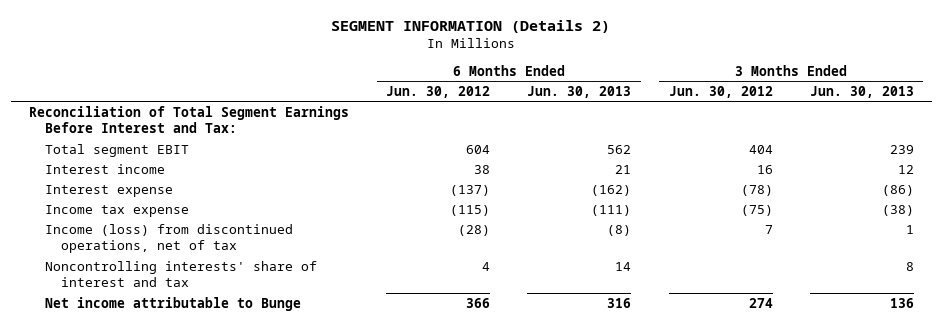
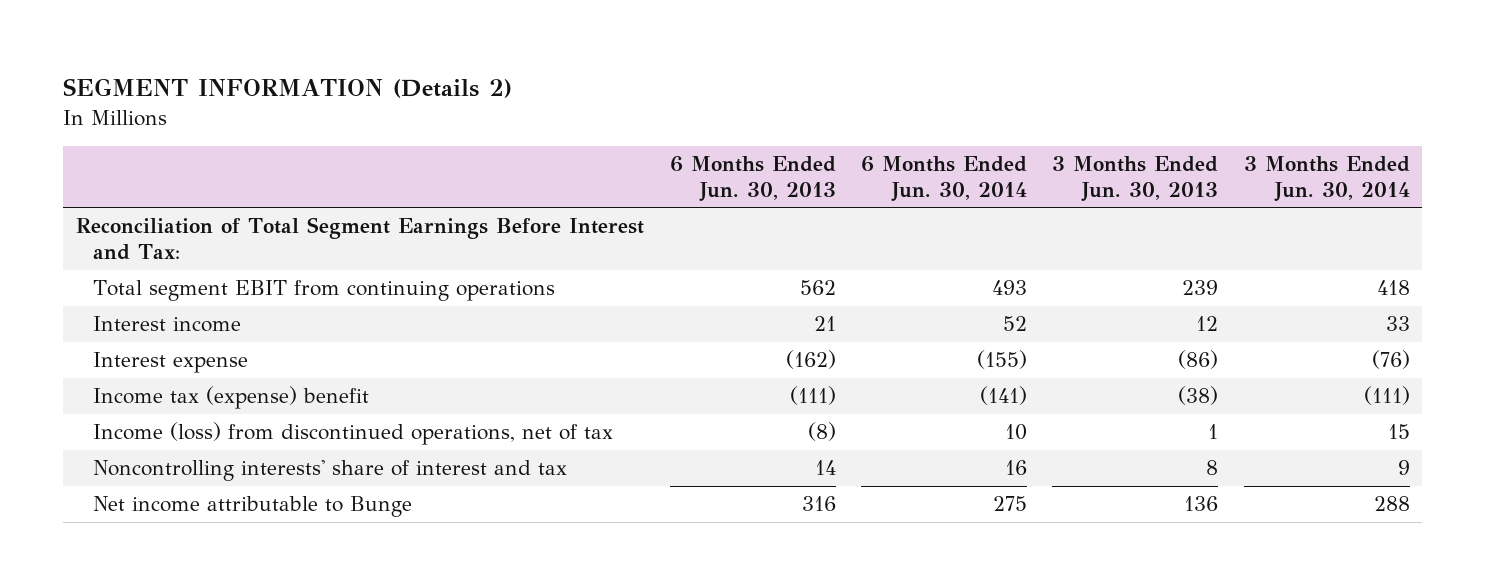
- | 6 Months Ended Jun. 30, 2012 | 6 Months Ended Jun. 30, 2013 | 3 Months Ended Jun. 30, 2012 | 3 Months Ended Jun. 30, 2013
+ | 6 Months Ended Jun. 30, 2013 | 6 Months Ended Jun. 30, 2014 | 3 Months Ended Jun. 30, 2013 | 3 Months Ended Jun. 30, 2014
- Total segment EBIT | 604 | 562 | 404 | 239
+ Total segment EBIT from continuing operations | 562 | 493 | 239 | 418
- Income tax expense | (115) | (111) | (75) | (38)
+ Income tax (expense) benefit | (111) | (141) | (38) | (111)

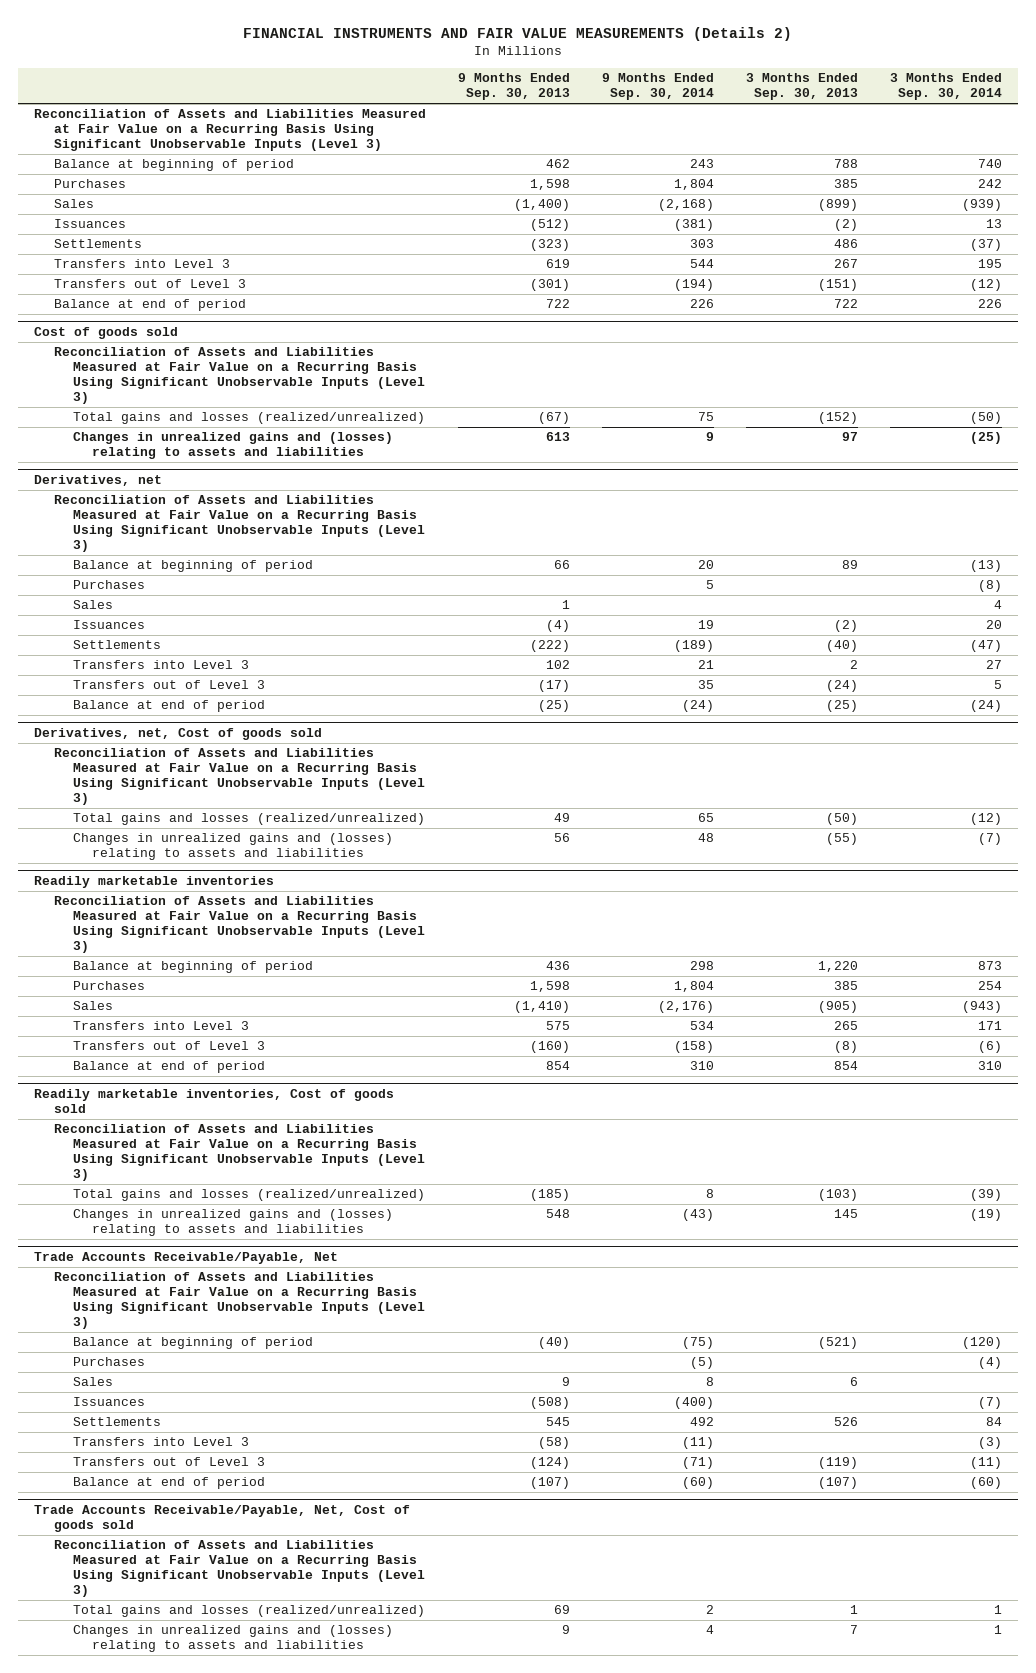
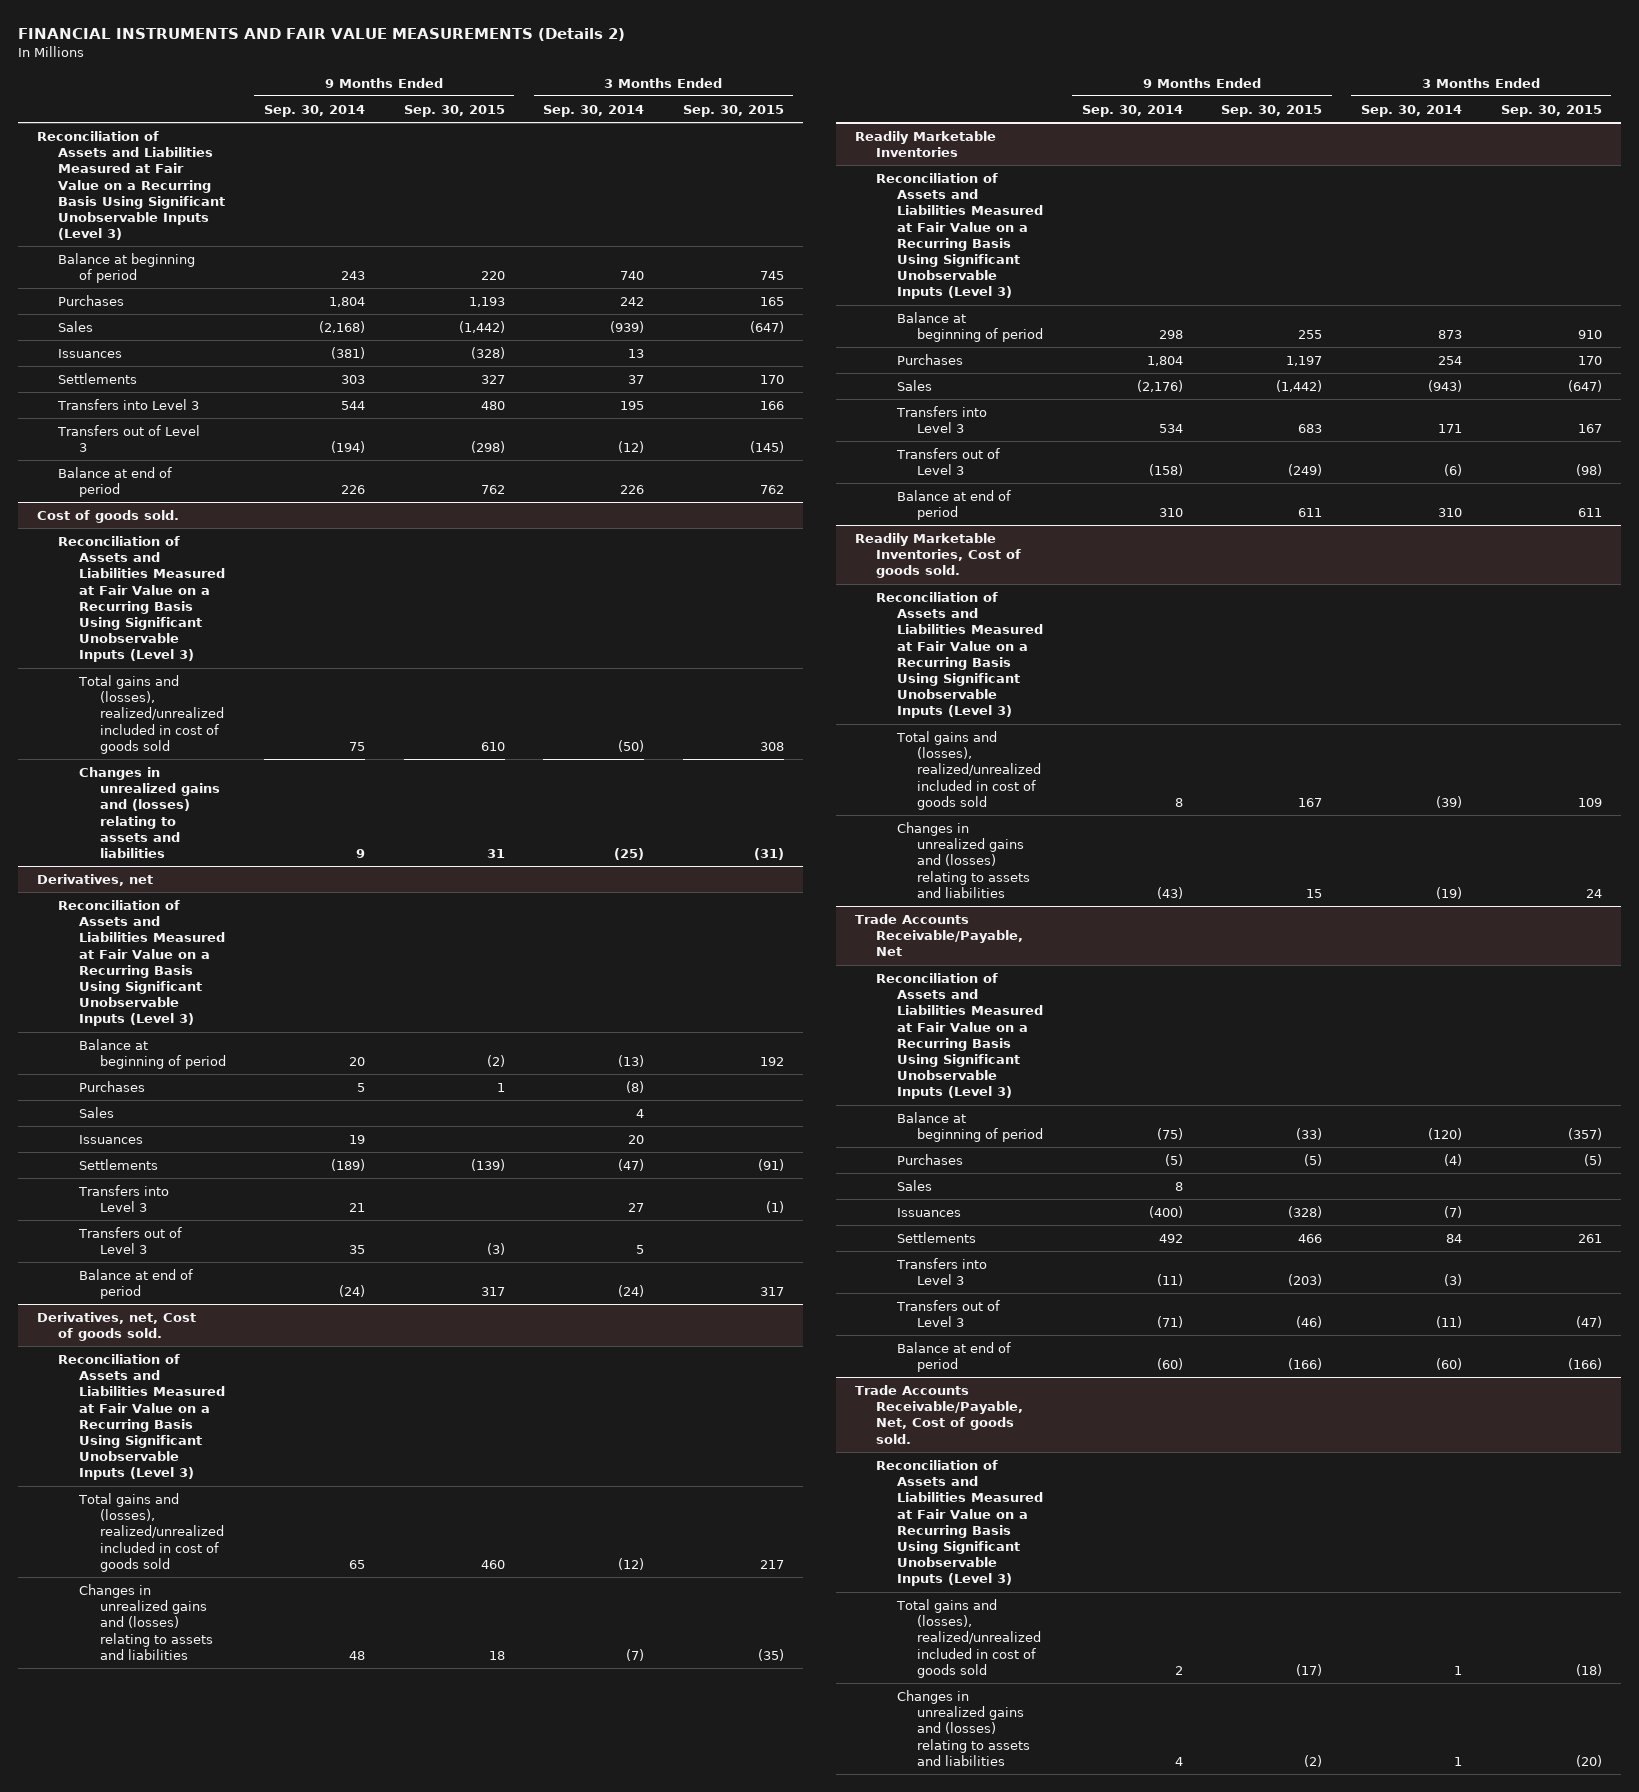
- | 9 Months Ended Sep. 30, 2013 | 9 Months Ended Sep. 30, 2014 | 3 Months Ended Sep. 30, 2013 | 3 Months Ended Sep. 30, 2014
+ | 9 Months Ended Sep. 30, 2014 | 9 Months Ended Sep. 30, 2015 | 3 Months Ended Sep. 30, 2014 | 3 Months Ended Sep. 30, 2015
- Settlements | (323) | 303 | 486 | (37)
+ Settlements | 303 | 327 | 37 | 170
- Cost of goods sold
+ Cost of goods sold.
- Total gains and losses (realized/unrealized) | (67) | 75 | (152) | (50)
+ Total gains and (losses), realized/unrealized included in cost of goods sold | 75 | 610 | (50) | 308
- Derivatives, net, Cost of goods sold
+ Derivatives, net, Cost of goods sold.
- Total gains and losses (realized/unrealized) | 49 | 65 | (50) | (12)
+ Total gains and (losses), realized/unrealized included in cost of goods sold | 65 | 460 | (12) | 217
- Readily marketable inventories
+ Readily Marketable Inventories
- Readily marketable inventories, Cost of goods sold
+ Readily Marketable Inventories, Cost of goods sold.
- Total gains and losses (realized/unrealized) | (185) | 8 | (103) | (39)
+ Total gains and (losses), realized/unrealized included in cost of goods sold | 8 | 167 | (39) | 109
- Trade Accounts Receivable/Payable, Net, Cost of goods sold
+ Trade Accounts Receivable/Payable, Net, Cost of goods sold.
- Total gains and losses (realized/unrealized) | 69 | 2 | 1 | 1
+ Total gains and (losses), realized/unrealized included in cost of goods sold | 2 | (17) | 1 | (18)

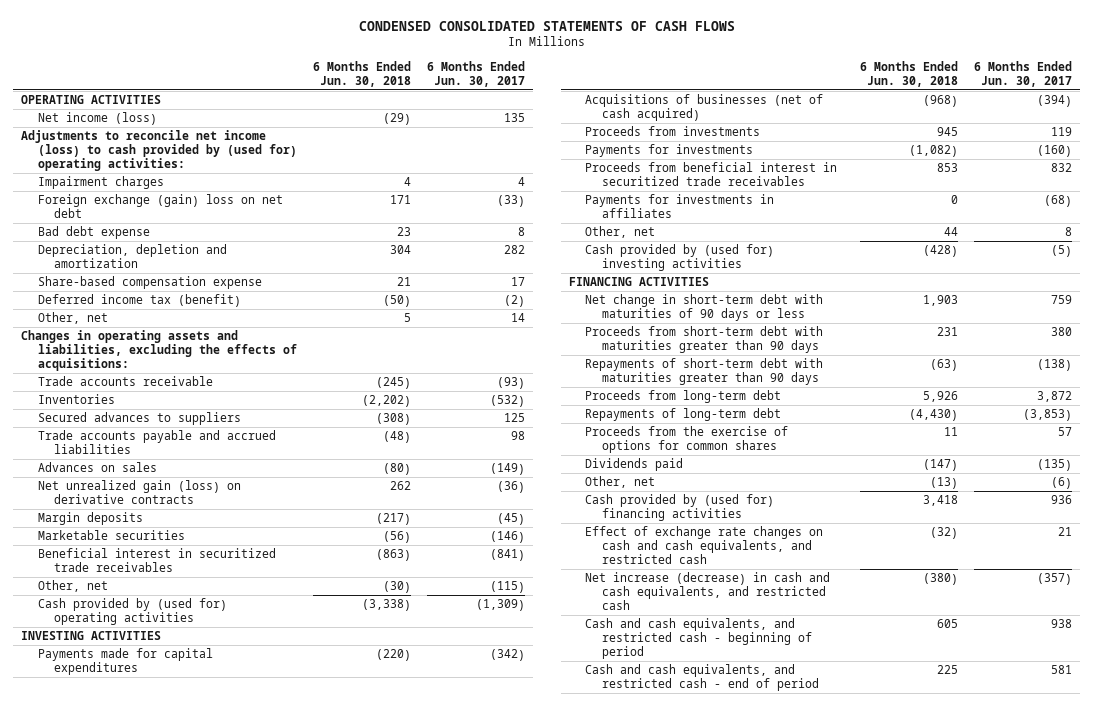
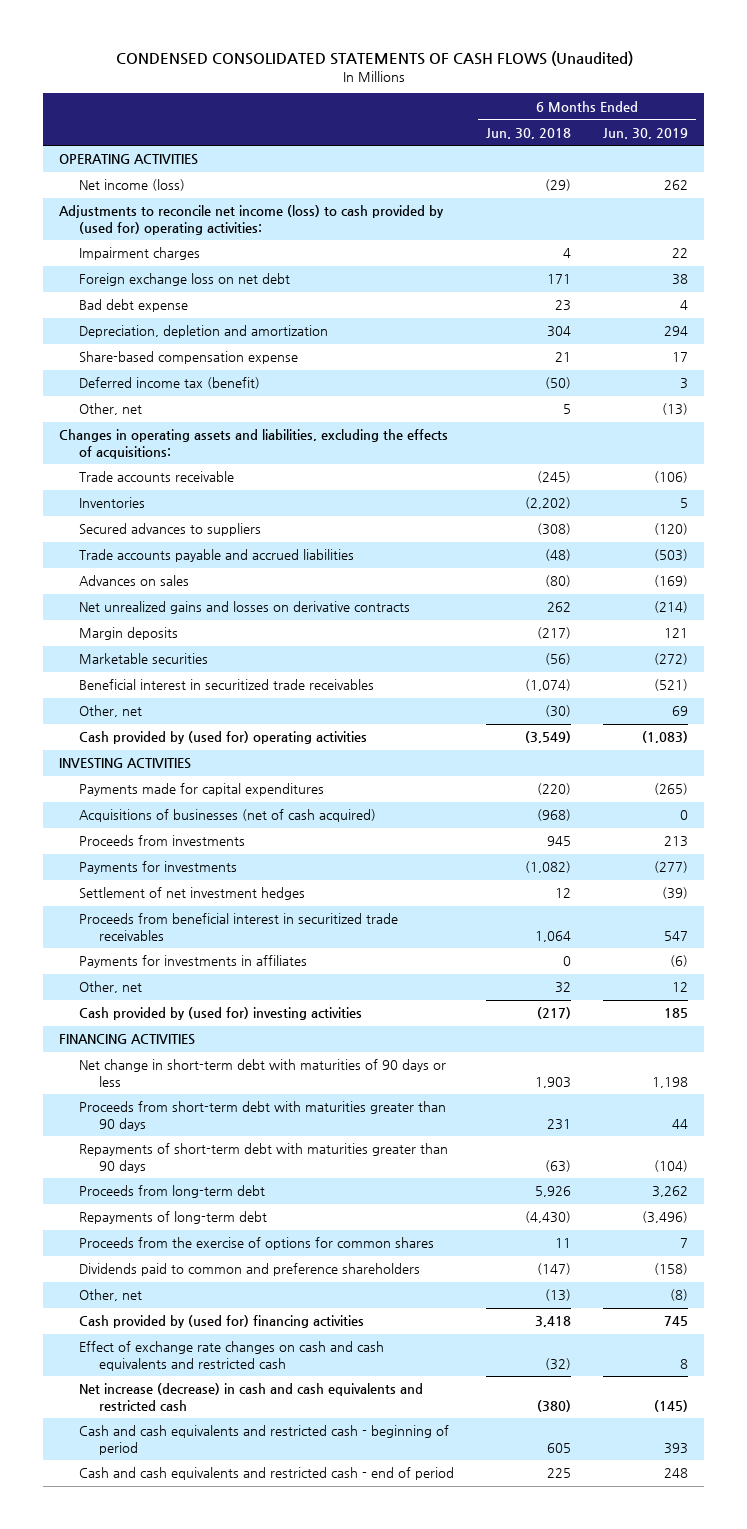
- CONDENSED CONSOLIDATED STATEMENTS OF CASH FLOWS
+ CONDENSED CONSOLIDATED STATEMENTS OF CASH FLOWS (Unaudited)
- | 6 Months Ended Jun. 30, 2018 | 6 Months Ended Jun. 30, 2017
+ | 6 Months Ended Jun. 30, 2018 | 6 Months Ended Jun. 30, 2019
- Foreign exchange (gain) loss on net debt | 171 | (33)
+ Foreign exchange loss on net debt | 171 | 38
- Net unrealized gain (loss) on derivative contracts | 262 | (36)
+ Net unrealized gains and losses on derivative contracts | 262 | (214)
- Beneficial interest in securitized trade receivables | (863) | (841)
+ Beneficial interest in securitized trade receivables | (1,074) | (521)
- Cash provided by (used for) operating activities | (3,338) | (1,309)
+ Cash provided by (used for) operating activities | (3,549) | (1,083)
- Proceeds from beneficial interest in securitized trade receivables | 853 | 832
+ Settlement of net investment hedges | 12 | (39)
+ Proceeds from beneficial interest in securitized trade receivables | 1,064 | 547
- Other, net | 44 | 8
- Cash provided by (used for) investing activities | (428) | (5)
+ Other, net | 32 | 12
+ Cash provided by (used for) investing activities | (217) | 185
- Dividends paid | (147) | (135)
+ Dividends paid to common and preference shareholders | (147) | (158)
- Effect of exchange rate changes on cash and cash equivalents, and restricted cash | (32) | 21
- Net increase (decrease) in cash and cash equivalents, and restricted cash | (380) | (357)
- Cash and cash equivalents, and restricted cash - beginning of period | 605 | 938
- Cash and cash equivalents, and restricted cash - end of period | 225 | 581
+ Effect of exchange rate changes on cash and cash equivalents and restricted cash | (32) | 8
+ Net increase (decrease) in cash and cash equivalents and restricted cash | (380) | (145)
+ Cash and cash equivalents and restricted cash - beginning of period | 605 | 393
+ Cash and cash equivalents and restricted cash - end of period | 225 | 248

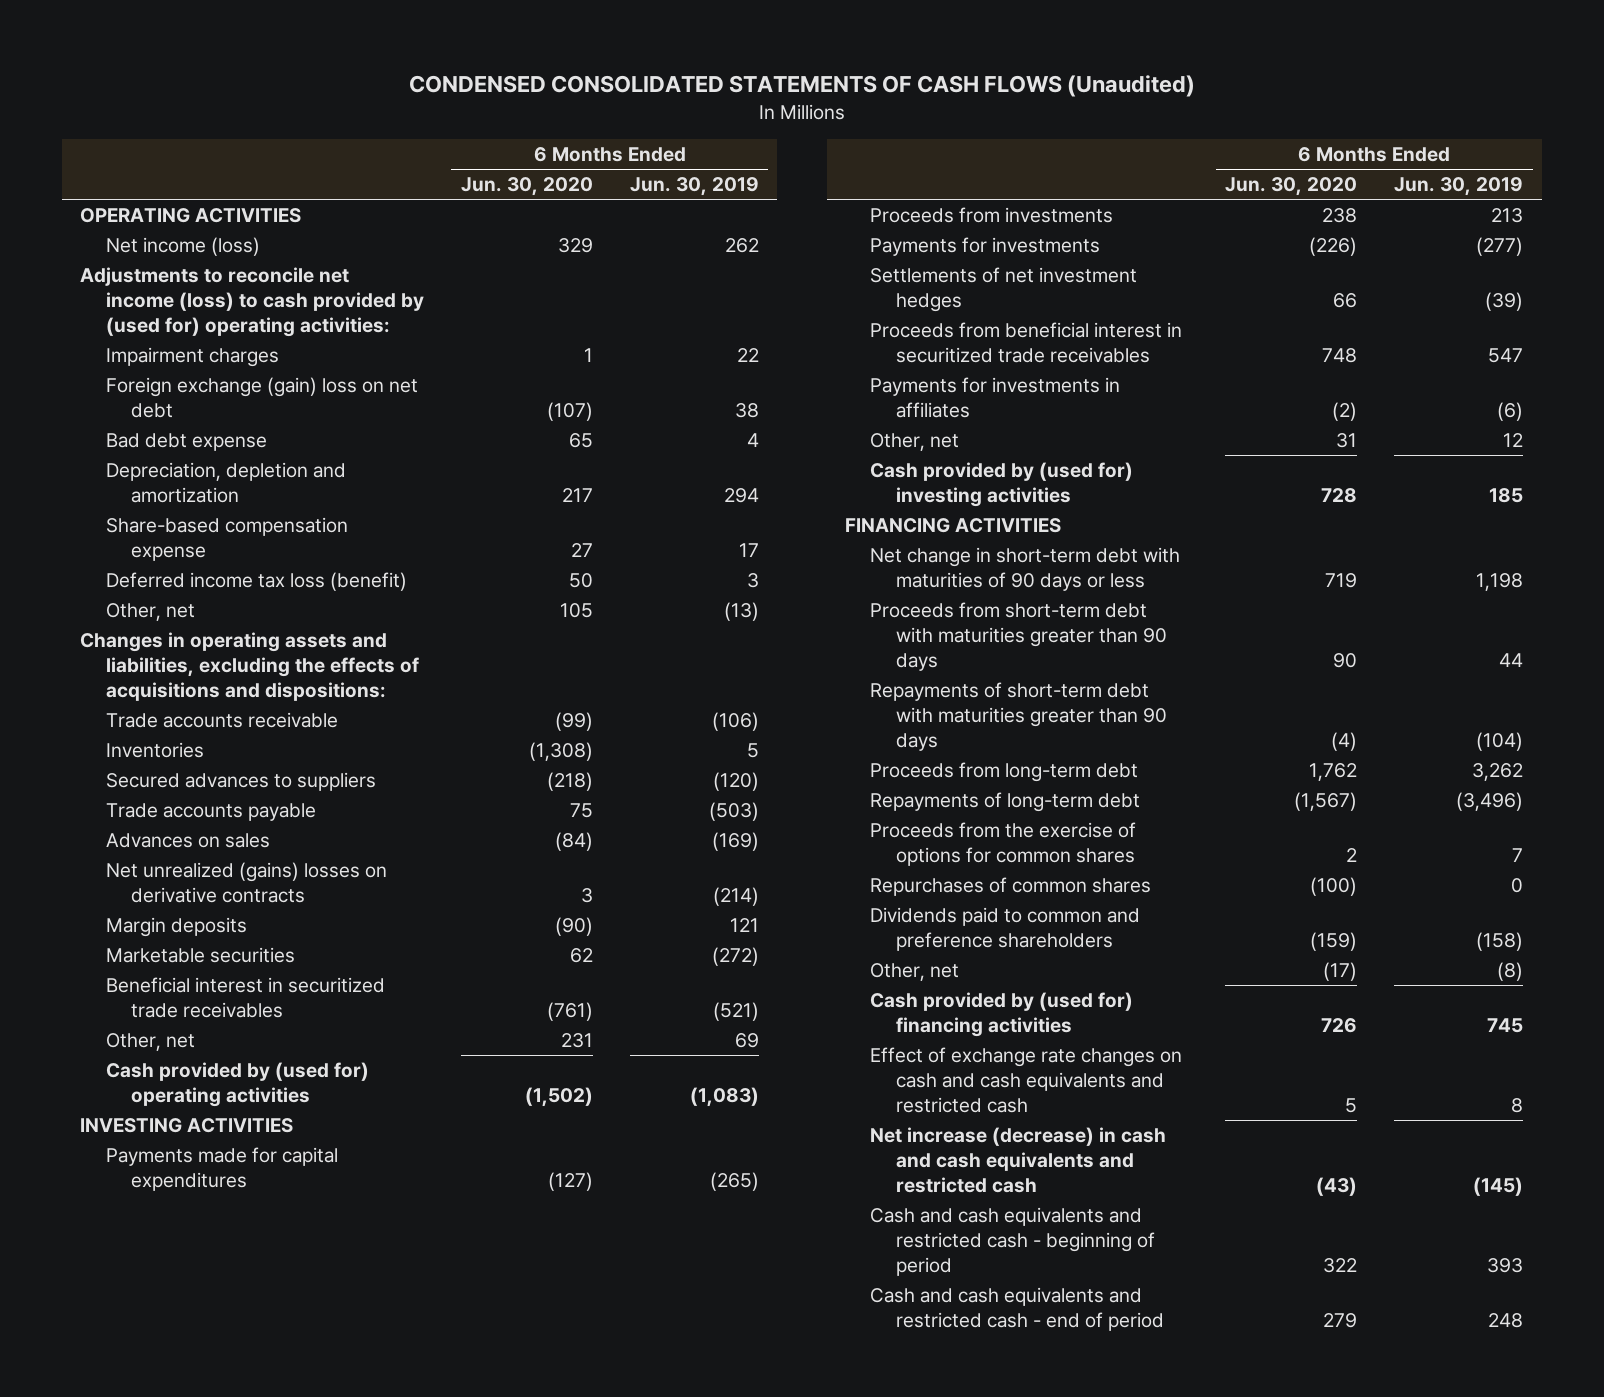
- | 6 Months Ended Jun. 30, 2018 | 6 Months Ended Jun. 30, 2019
+ | 6 Months Ended Jun. 30, 2020 | 6 Months Ended Jun. 30, 2019
- Foreign exchange loss on net debt | 171 | 38
+ Foreign exchange (gain) loss on net debt | (107) | 38
- Deferred income tax (benefit) | (50) | 3
+ Deferred income tax loss (benefit) | 50 | 3
- Changes in operating assets and liabilities, excluding the effects of acquisitions:
+ Changes in operating assets and liabilities, excluding the effects of acquisitions and dispositions:
- Trade accounts payable and accrued liabilities | (48) | (503)
+ Trade accounts payable | 75 | (503)
- Net unrealized gains and losses on derivative contracts | 262 | (214)
+ Net unrealized (gains) losses on derivative contracts | 3 | (214)
- Acquisitions of businesses (net of cash acquired) | (968) | 0
- Settlement of net investment hedges | 12 | (39)
+ Settlements of net investment hedges | 66 | (39)
+ Repurchases of common shares | (100) | 0

